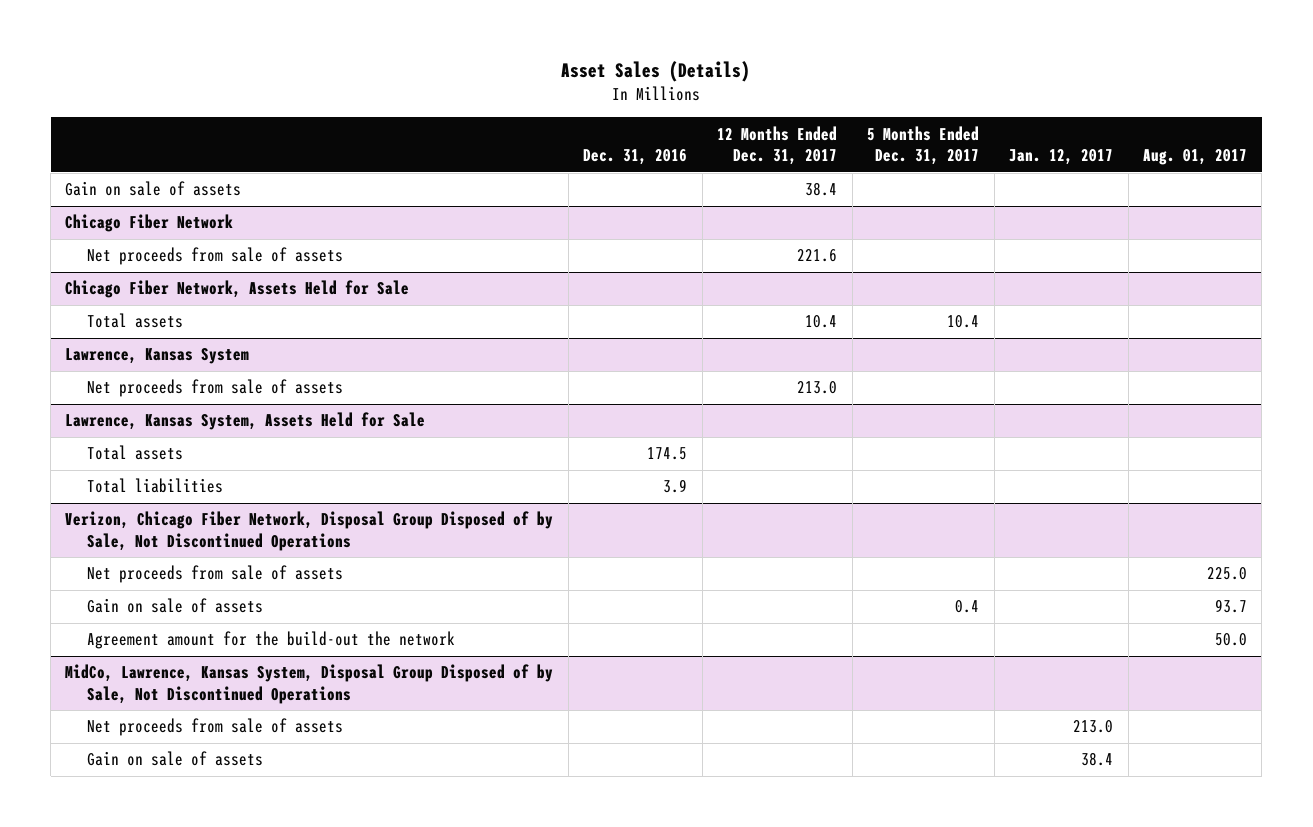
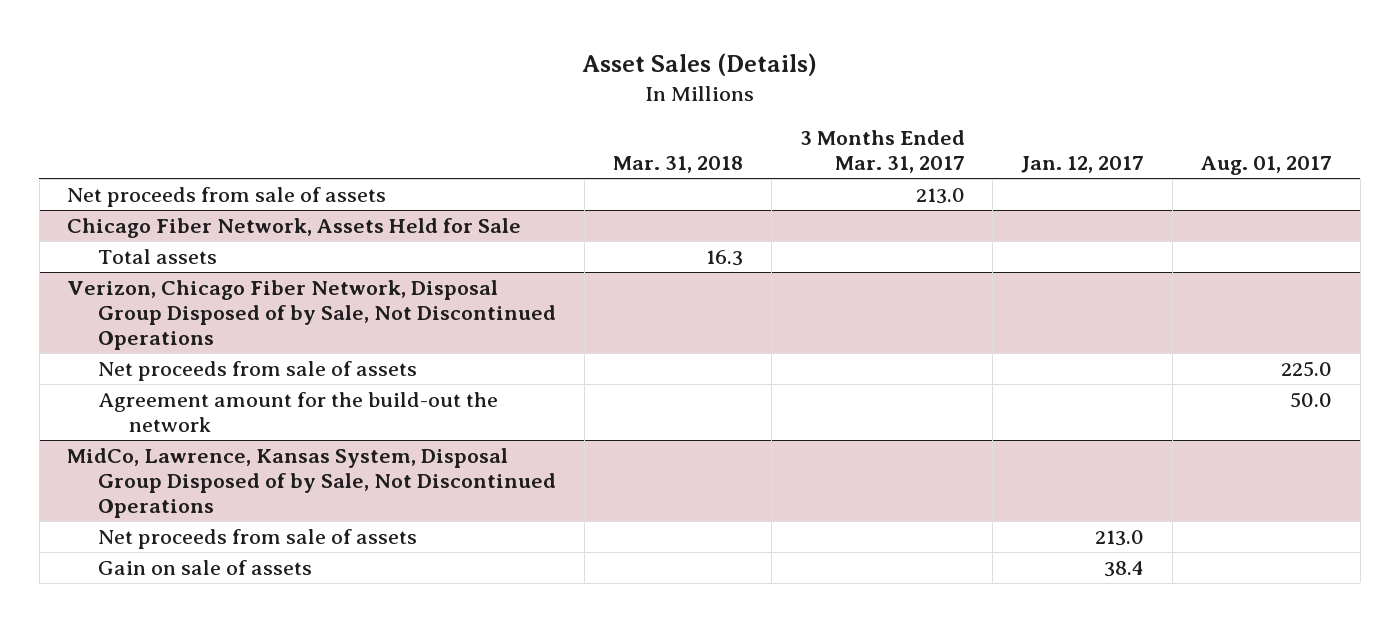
- | Dec. 31, 2016 | 12 Months Ended Dec. 31, 2017 | 5 Months Ended Dec. 31, 2017 | Jan. 12, 2017 | Aug. 01, 2017
+ | Mar. 31, 2018 | 3 Months Ended Mar. 31, 2017 | Jan. 12, 2017 | Aug. 01, 2017
- Gain on sale of assets | | 38.4 | | |
- Chicago Fiber Network
- Net proceeds from sale of assets | | 221.6 | | |
+ Net proceeds from sale of assets | | 213.0 | |
- Lawrence, Kansas System
- Net proceeds from sale of assets | | 213.0 | | |
- Lawrence, Kansas System, Assets Held for Sale
- Total assets | 174.5 | | | |
- Total liabilities | 3.9 | | | |
@ Verizon, Chicago Fiber Network, Disposal Group Disposed of by Sale, Not Discontinued Operations
- Gain on sale of assets | | | 0.4 | | 93.7

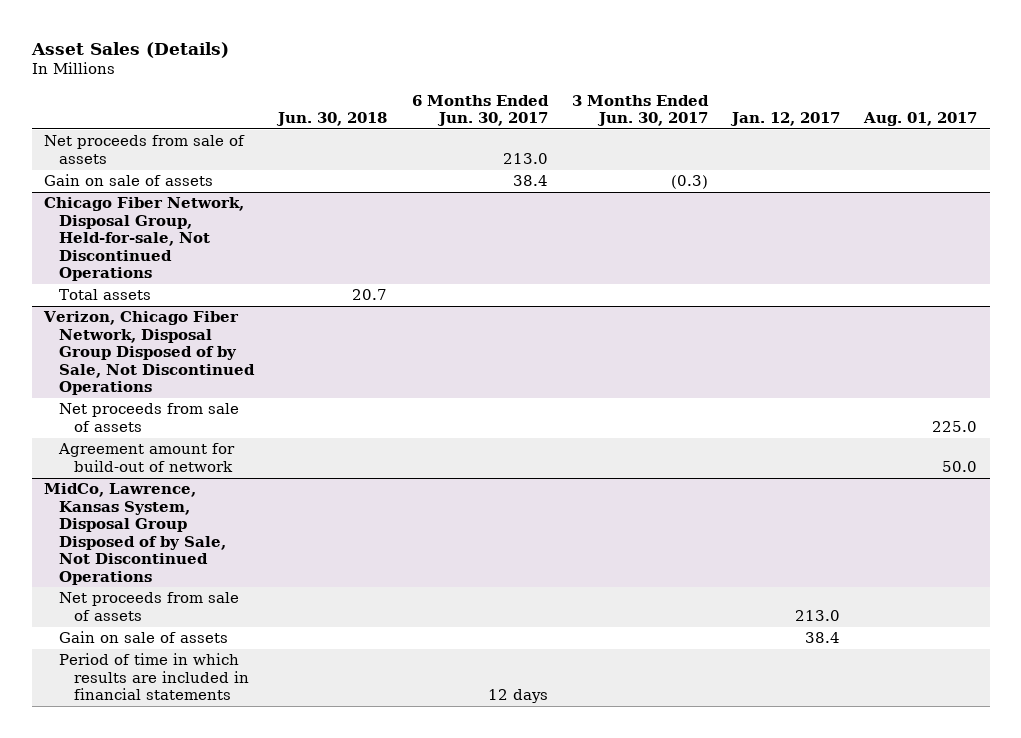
- | Mar. 31, 2018 | 3 Months Ended Mar. 31, 2017 | Jan. 12, 2017 | Aug. 01, 2017
+ | Jun. 30, 2018 | 6 Months Ended Jun. 30, 2017 | 3 Months Ended Jun. 30, 2017 | Jan. 12, 2017 | Aug. 01, 2017
- Chicago Fiber Network, Assets Held for Sale
+ Gain on sale of assets | | 38.4 | (0.3) | |
+ Chicago Fiber Network, Disposal Group, Held-for-sale, Not Discontinued Operations
@ Verizon, Chicago Fiber Network, Disposal Group Disposed of by Sale, Not Discontinued Operations
- Agreement amount for the build-out the network | | | | 50.0
+ Agreement amount for build-out of network | | | | | 50.0
@ MidCo, Lawrence, Kansas System, Disposal Group Disposed of by Sale, Not Discontinued Operations
+ Period of time in which results are included in financial statements | | 12 days | | |

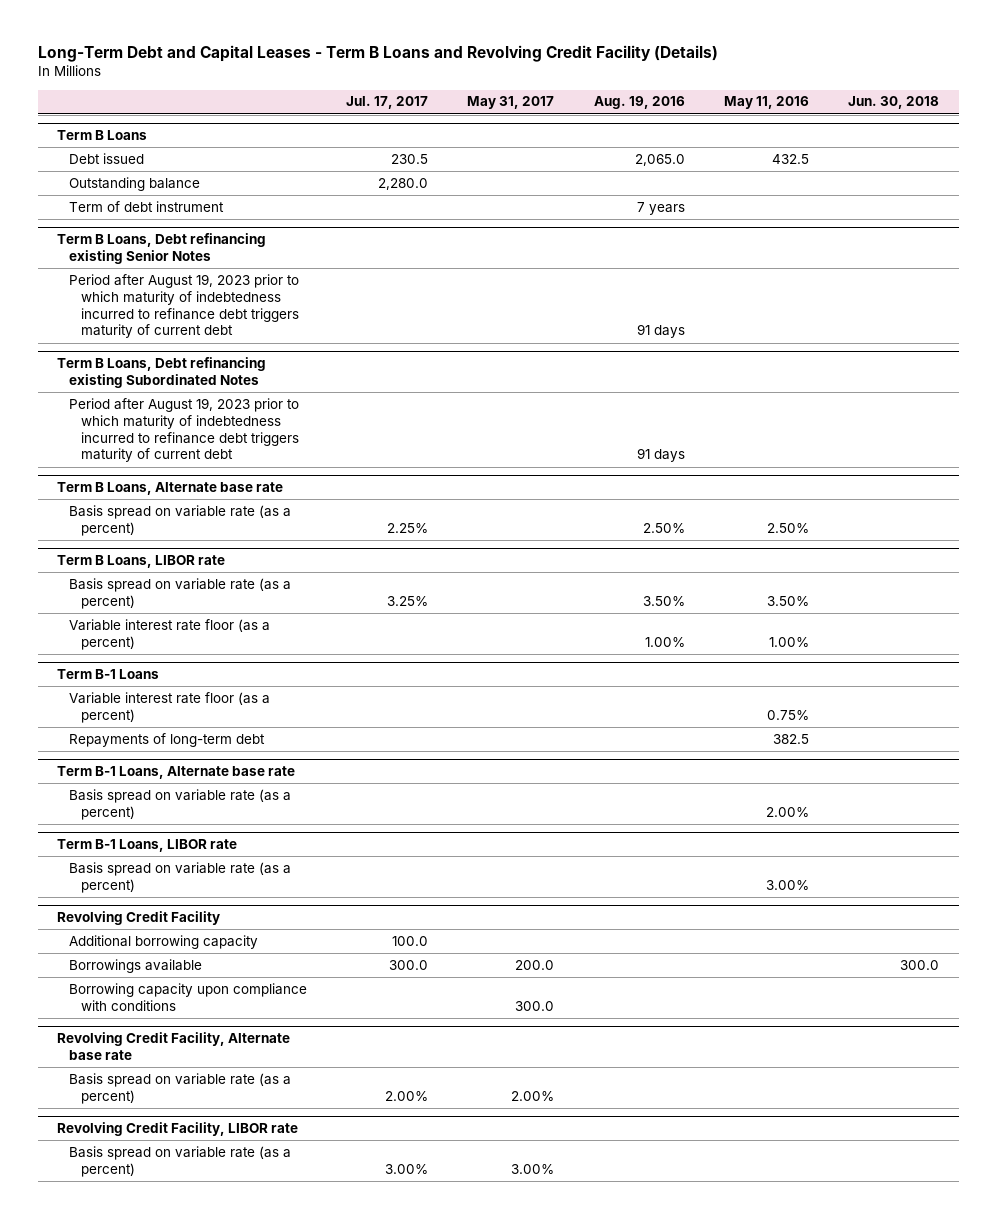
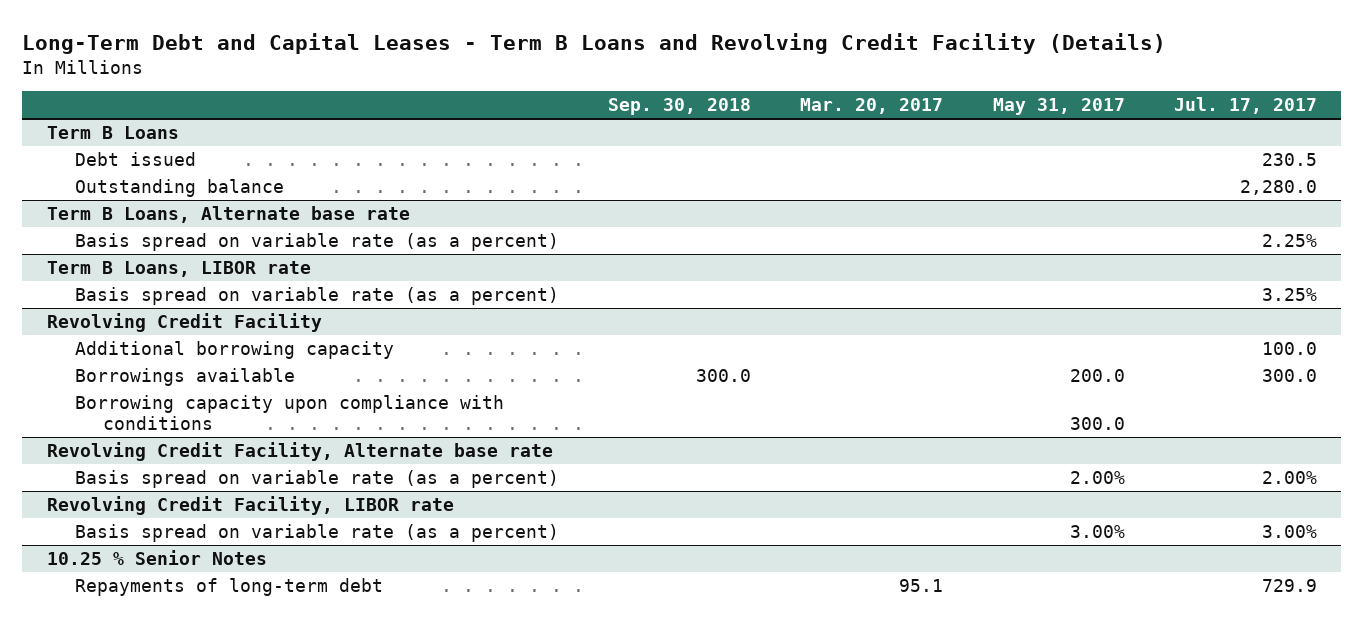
- | Jul. 17, 2017 | May 31, 2017 | Aug. 19, 2016 | May 11, 2016 | Jun. 30, 2018
+ | Sep. 30, 2018 | Mar. 20, 2017 | May 31, 2017 | Jul. 17, 2017
@ Term B Loans
- Term of debt instrument | | | 7 years | |
- Term B Loans, Debt refinancing existing Senior Notes
- Period after August 19, 2023 prior to which maturity of indebtedness incurred to refinance debt triggers maturity of current debt | | | 91 days | |
- Term B Loans, Debt refinancing existing Subordinated Notes
- Period after August 19, 2023 prior to which maturity of indebtedness incurred to refinance debt triggers maturity of current debt | | | 91 days | |
@ Term B Loans, LIBOR rate
- Variable interest rate floor (as a percent) | | | 1.00% | 1.00% |
- Term B-1 Loans
- Variable interest rate floor (as a percent) | | | | 0.75% |
- Repayments of long-term debt | | | | 382.5 |
- Term B-1 Loans, Alternate base rate
- Basis spread on variable rate (as a percent) | | | | 2.00% |
- Term B-1 Loans, LIBOR rate
- Basis spread on variable rate (as a percent) | | | | 3.00% |
+ 10.25 % Senior Notes
+ Repayments of long-term debt | | 95.1 | | 729.9

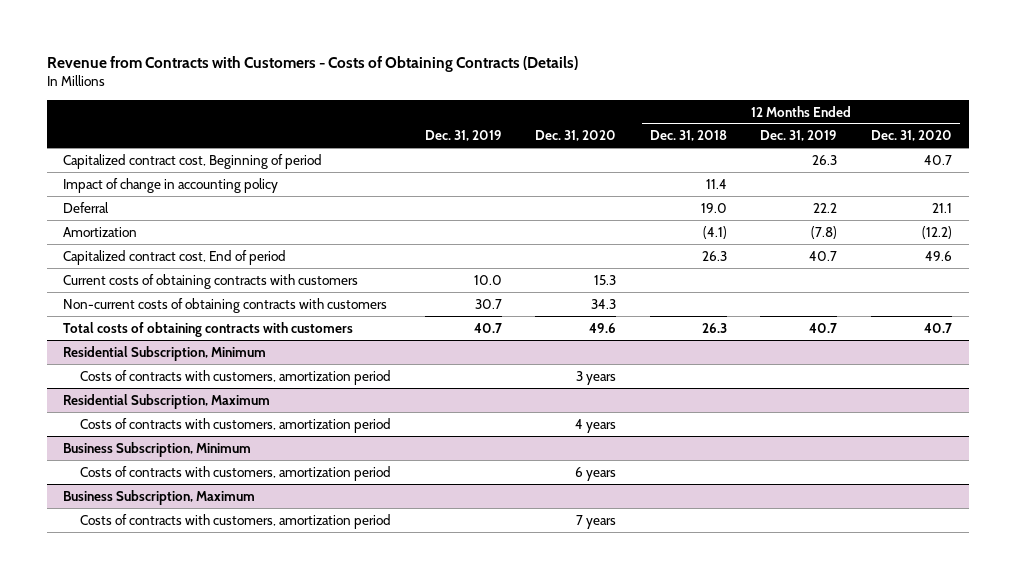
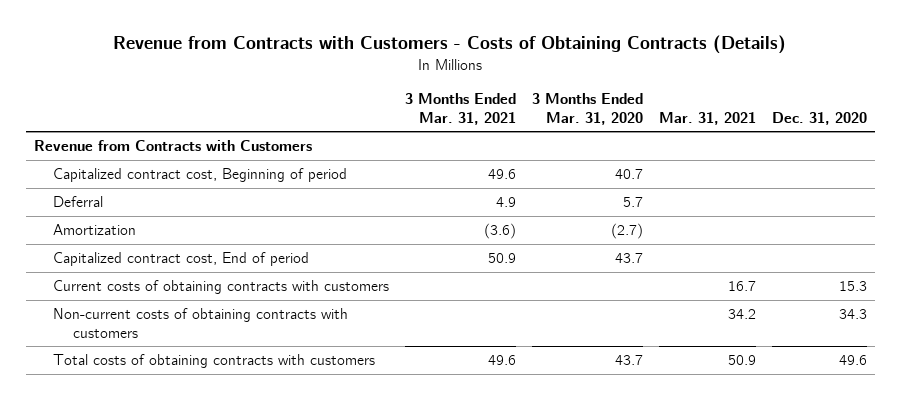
- | Dec. 31, 2019 | Dec. 31, 2020 | 12 Months Ended Dec. 31, 2018 | 12 Months Ended Dec. 31, 2019 | 12 Months Ended Dec. 31, 2020
+ | 3 Months Ended Mar. 31, 2021 | 3 Months Ended Mar. 31, 2020 | Mar. 31, 2021 | Dec. 31, 2020
+ Revenue from Contracts with Customers
- Impact of change in accounting policy | | | 11.4 | |
- Residential Subscription, Minimum
- Costs of contracts with customers, amortization period | | 3 years | | |
- Residential Subscription, Maximum
- Costs of contracts with customers, amortization period | | 4 years | | |
- Business Subscription, Minimum
- Costs of contracts with customers, amortization period | | 6 years | | |
- Business Subscription, Maximum
- Costs of contracts with customers, amortization period | | 7 years | | |

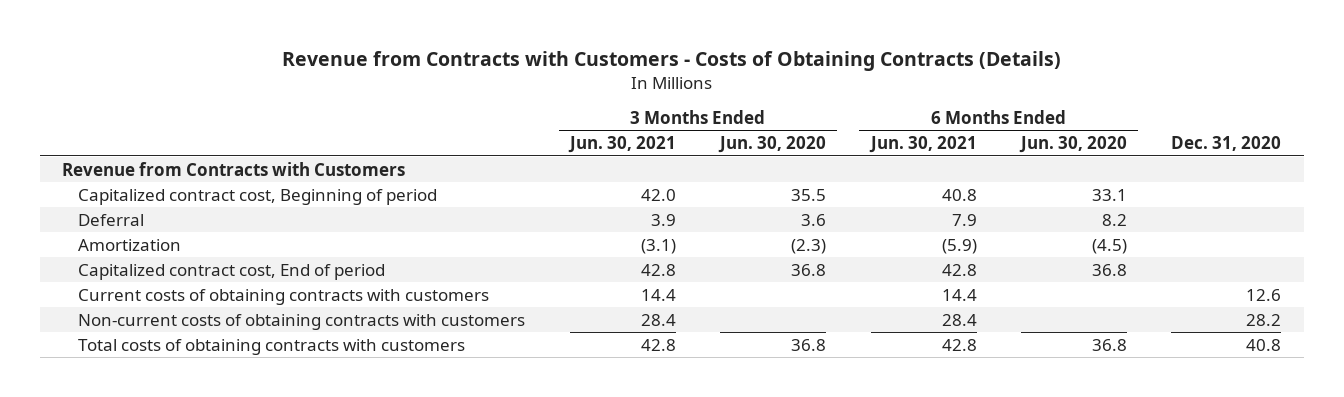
- | 3 Months Ended Mar. 31, 2021 | 3 Months Ended Mar. 31, 2020 | Mar. 31, 2021 | Dec. 31, 2020
+ | 3 Months Ended Jun. 30, 2021 | 3 Months Ended Jun. 30, 2020 | 6 Months Ended Jun. 30, 2021 | 6 Months Ended Jun. 30, 2020 | Dec. 31, 2020
- Current costs of obtaining contracts with customers | | | 16.7 | 15.3
- Non-current costs of obtaining contracts with customers | | | 34.2 | 34.3
- Total costs of obtaining contracts with customers | 49.6 | 43.7 | 50.9 | 49.6
+ Current costs of obtaining contracts with customers | 14.4 | | 14.4 | | 12.6
+ Non-current costs of obtaining contracts with customers | 28.4 | | 28.4 | | 28.2
+ Total costs of obtaining contracts with customers | 42.8 | 36.8 | 42.8 | 36.8 | 40.8

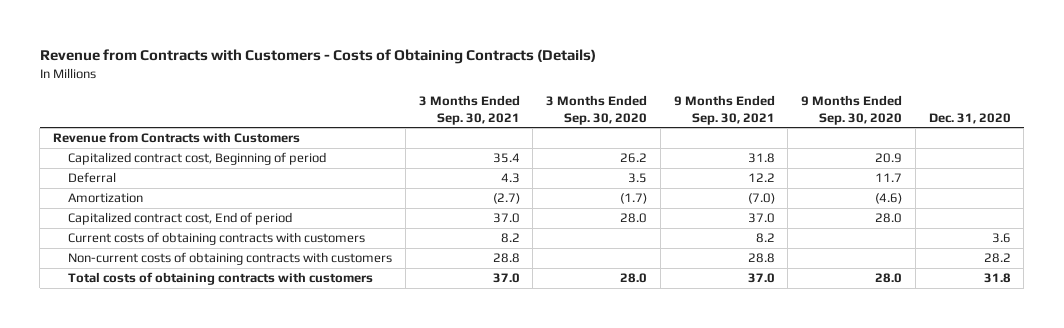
- | 3 Months Ended Jun. 30, 2021 | 3 Months Ended Jun. 30, 2020 | 6 Months Ended Jun. 30, 2021 | 6 Months Ended Jun. 30, 2020 | Dec. 31, 2020
+ | 3 Months Ended Sep. 30, 2021 | 3 Months Ended Sep. 30, 2020 | 9 Months Ended Sep. 30, 2021 | 9 Months Ended Sep. 30, 2020 | Dec. 31, 2020
- Current costs of obtaining contracts with customers | 14.4 | | 14.4 | | 12.6
+ Current costs of obtaining contracts with customers | 8.2 | | 8.2 | | 3.6
- Total costs of obtaining contracts with customers | 42.8 | 36.8 | 42.8 | 36.8 | 40.8
+ Total costs of obtaining contracts with customers | 37.0 | 28.0 | 37.0 | 28.0 | 31.8

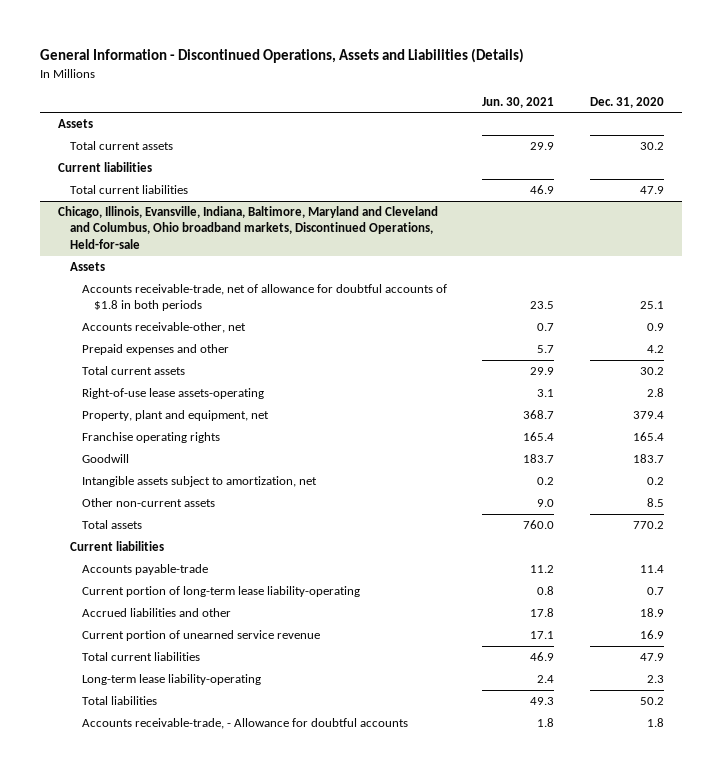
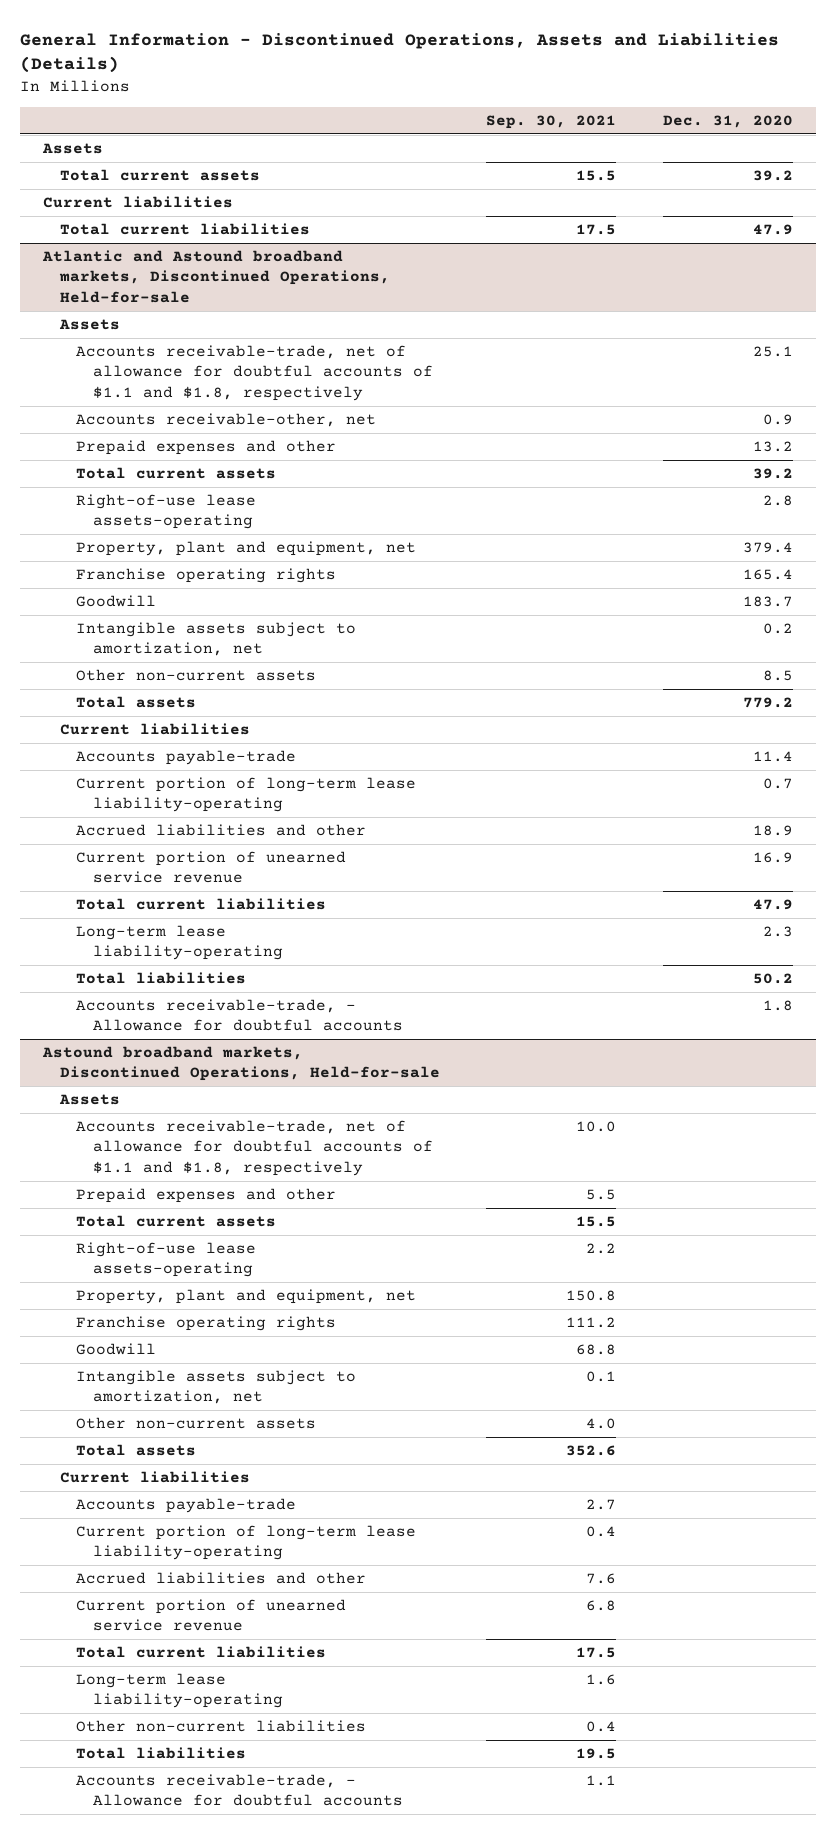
- | Jun. 30, 2021 | Dec. 31, 2020
+ | Sep. 30, 2021 | Dec. 31, 2020
- Total current assets | 29.9 | 30.2
+ Total current assets | 15.5 | 39.2
- Chicago, Illinois, Evansville, Indiana, Baltimore, Maryland and Cleveland and Columbus, Ohio broadband markets, Discontinued Operations, Held-for-sale
+ Atlantic and Astound broadband markets, Discontinued Operations, Held-for-sale
- Accounts receivable-trade, net of allowance for doubtful accounts of $1.8 in both periods | 23.5 | 25.1
+ Accounts receivable-trade, net of allowance for doubtful accounts of $1.1 and $1.8, respectively | | 25.1
- Prepaid expenses and other | 5.7 | 4.2
- Total current assets | 29.9 | 30.2
+ Prepaid expenses and other | | 13.2
+ Total current assets | | 39.2
- Total assets | 760.0 | 770.2
+ Total assets | | 779.2
+ Astound broadband markets, Discontinued Operations, Held-for-sale
+ Assets
+ Accounts receivable-trade, net of allowance for doubtful accounts of $1.1 and $1.8, respectively | 10.0 |
+ Prepaid expenses and other | 5.5 |
+ Total current assets | 15.5 |
+ Right-of-use lease assets-operating | 2.2 |
+ Property, plant and equipment, net | 150.8 |
+ Franchise operating rights | 111.2 |
+ Goodwill | 68.8 |
+ Intangible assets subject to amortization, net | 0.1 |
+ Other non-current assets | 4.0 |
+ Total assets | 352.6 |
+ Current liabilities
+ Accounts payable-trade | 2.7 |
+ Current portion of long-term lease liability-operating | 0.4 |
+ Accrued liabilities and other | 7.6 |
+ Current portion of unearned service revenue | 6.8 |
+ Total current liabilities | 17.5 |
+ Long-term lease liability-operating | 1.6 |
+ Other non-current liabilities | 0.4 |
+ Total liabilities | 19.5 |
+ Accounts receivable-trade, - Allowance for doubtful accounts | 1.1 |

